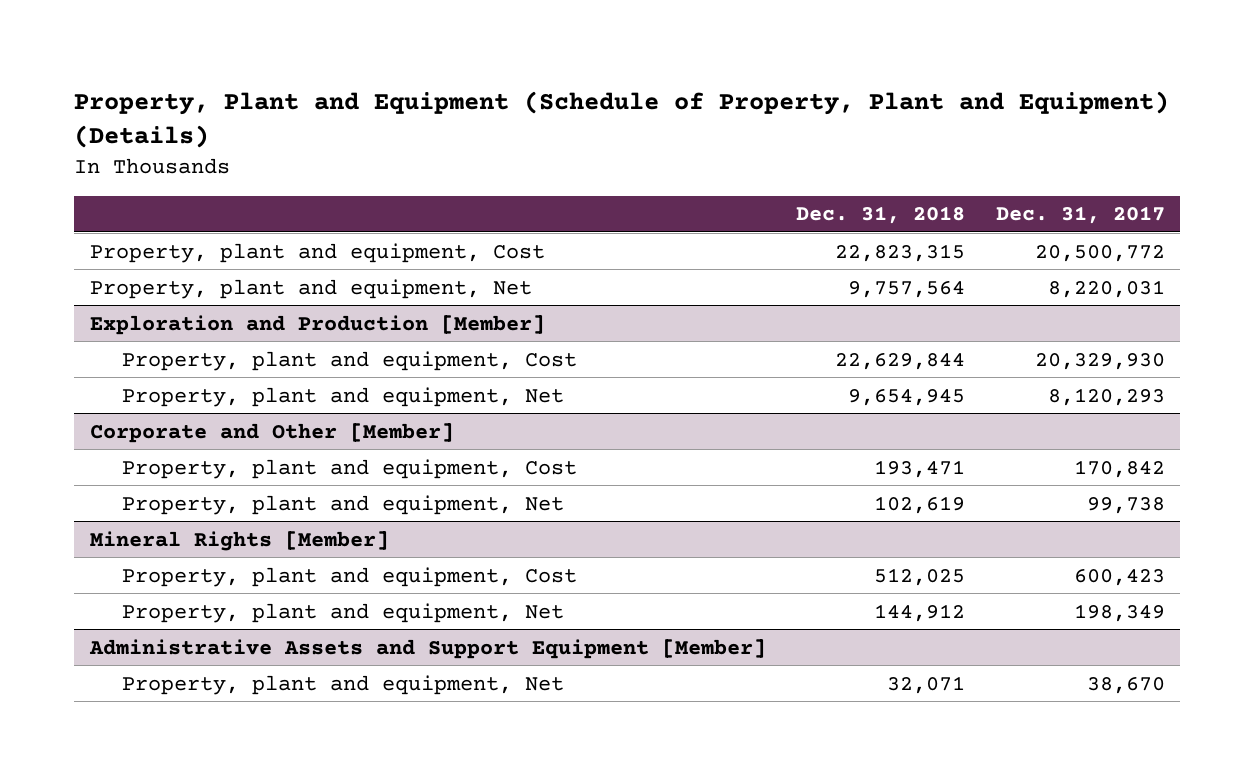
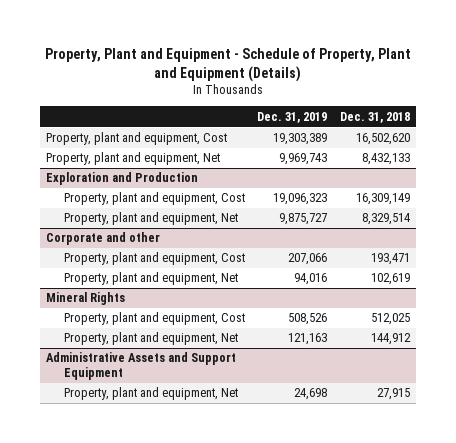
- Property, Plant and Equipment (Schedule of Property, Plant and Equipment) (Details)
+ Property, Plant and Equipment - Schedule of Property, Plant and Equipment (Details)
- | Dec. 31, 2018 | Dec. 31, 2017
+ | Dec. 31, 2019 | Dec. 31, 2018
- Property, plant and equipment, Cost | 22,823,315 | 20,500,772
- Property, plant and equipment, Net | 9,757,564 | 8,220,031
- Exploration and Production [Member]
- Property, plant and equipment, Cost | 22,629,844 | 20,329,930
- Property, plant and equipment, Net | 9,654,945 | 8,120,293
- Corporate and Other [Member]
+ Property, plant and equipment, Cost | 19,303,389 | 16,502,620
+ Property, plant and equipment, Net | 9,969,743 | 8,432,133
+ Exploration and Production
+ Property, plant and equipment, Cost | 19,096,323 | 16,309,149
+ Property, plant and equipment, Net | 9,875,727 | 8,329,514
+ Corporate and other
- Mineral Rights [Member]
+ Mineral Rights
- Administrative Assets and Support Equipment [Member]
- Property, plant and equipment, Net | 32,071 | 38,670
+ Administrative Assets and Support Equipment
+ Property, plant and equipment, Net | 24,698 | 27,915

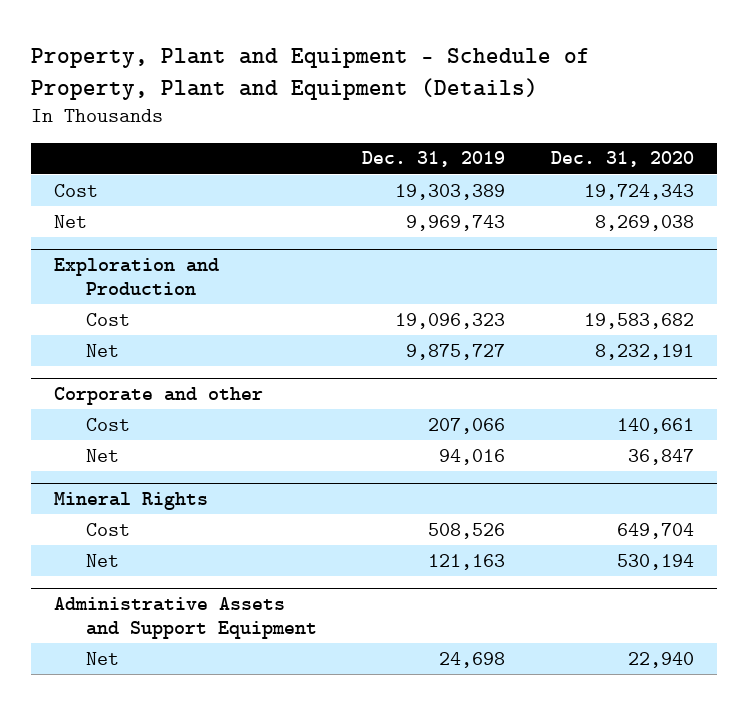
- | Dec. 31, 2019 | Dec. 31, 2018
+ | Dec. 31, 2019 | Dec. 31, 2020
- Property, plant and equipment, Cost | 19,303,389 | 16,502,620
- Property, plant and equipment, Net | 9,969,743 | 8,432,133
+ Cost | 19,303,389 | 19,724,343
+ Net | 9,969,743 | 8,269,038
@ Exploration and Production
- Property, plant and equipment, Cost | 19,096,323 | 16,309,149
- Property, plant and equipment, Net | 9,875,727 | 8,329,514
+ Cost | 19,096,323 | 19,583,682
+ Net | 9,875,727 | 8,232,191
@ Corporate and other
- Property, plant and equipment, Cost | 207,066 | 193,471
- Property, plant and equipment, Net | 94,016 | 102,619
+ Cost | 207,066 | 140,661
+ Net | 94,016 | 36,847
@ Mineral Rights
- Property, plant and equipment, Cost | 508,526 | 512,025
- Property, plant and equipment, Net | 121,163 | 144,912
+ Cost | 508,526 | 649,704
+ Net | 121,163 | 530,194
@ Administrative Assets and Support Equipment
- Property, plant and equipment, Net | 24,698 | 27,915
+ Net | 24,698 | 22,940

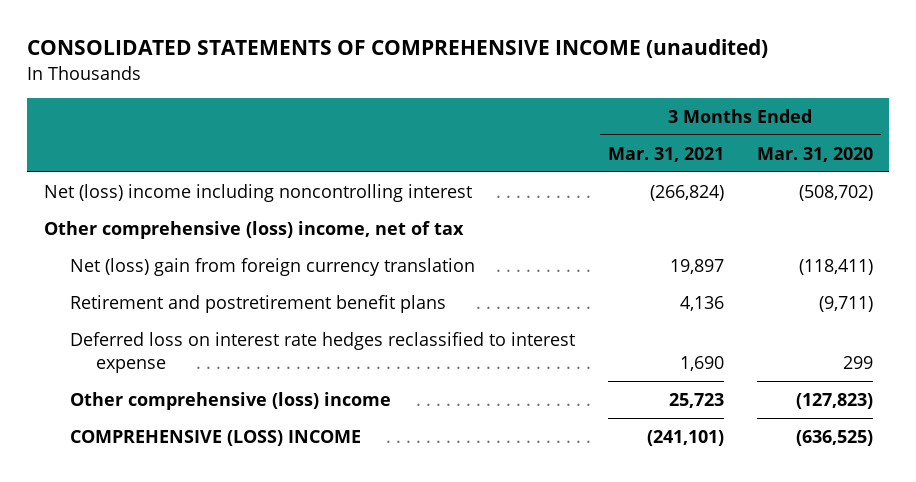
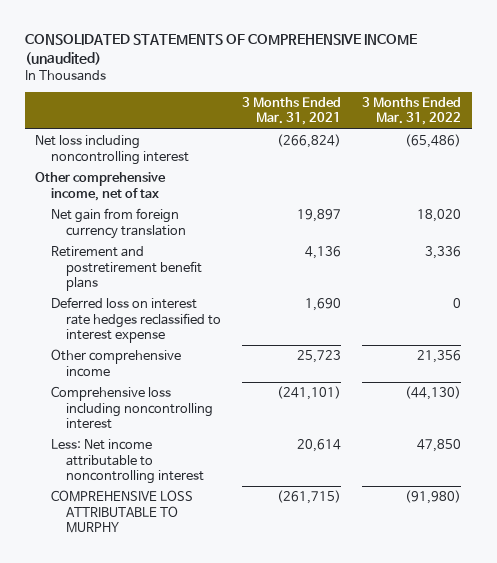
- | 3 Months Ended Mar. 31, 2021 | 3 Months Ended Mar. 31, 2020
+ | 3 Months Ended Mar. 31, 2021 | 3 Months Ended Mar. 31, 2022
- Net (loss) income including noncontrolling interest | (266,824) | (508,702)
- Other comprehensive (loss) income, net of tax
- Net (loss) gain from foreign currency translation | 19,897 | (118,411)
+ Net loss including noncontrolling interest | (266,824) | (65,486)
+ Other comprehensive income, net of tax
+ Net gain from foreign currency translation | 19,897 | 18,020
- Other comprehensive (loss) income | 25,723 | (127,823)
- COMPREHENSIVE (LOSS) INCOME | (241,101) | (636,525)
+ Other comprehensive income | 25,723 | 21,356
+ Comprehensive loss including noncontrolling interest | (241,101) | (44,130)
+ Less: Net income attributable to noncontrolling interest | 20,614 | 47,850
+ COMPREHENSIVE LOSS ATTRIBUTABLE TO MURPHY | (261,715) | (91,980)

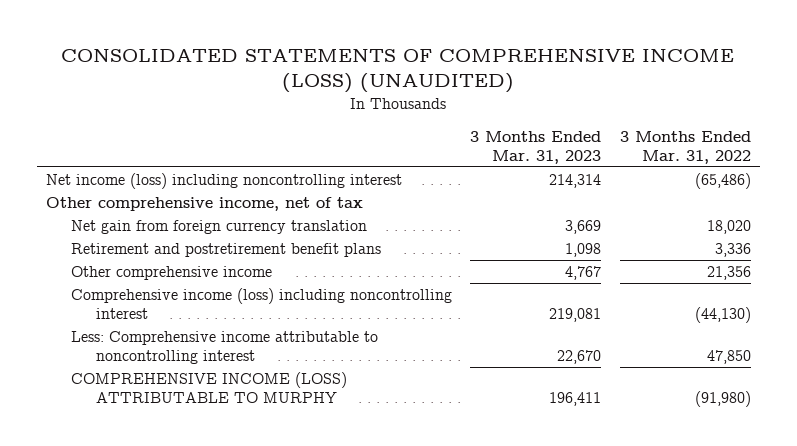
- CONSOLIDATED STATEMENTS OF COMPREHENSIVE INCOME (unaudited)
+ CONSOLIDATED STATEMENTS OF COMPREHENSIVE INCOME (LOSS) (UNAUDITED)
- | 3 Months Ended Mar. 31, 2021 | 3 Months Ended Mar. 31, 2022
+ | 3 Months Ended Mar. 31, 2023 | 3 Months Ended Mar. 31, 2022
- Net loss including noncontrolling interest | (266,824) | (65,486)
+ Net income (loss) including noncontrolling interest | 214,314 | (65,486)
- Deferred loss on interest rate hedges reclassified to interest expense | 1,690 | 0
- Comprehensive loss including noncontrolling interest | (241,101) | (44,130)
- Less: Net income attributable to noncontrolling interest | 20,614 | 47,850
- COMPREHENSIVE LOSS ATTRIBUTABLE TO MURPHY | (261,715) | (91,980)
+ Comprehensive income (loss) including noncontrolling interest | 219,081 | (44,130)
+ Less: Comprehensive income attributable to noncontrolling interest | 22,670 | 47,850
+ COMPREHENSIVE INCOME (LOSS) ATTRIBUTABLE TO MURPHY | 196,411 | (91,980)

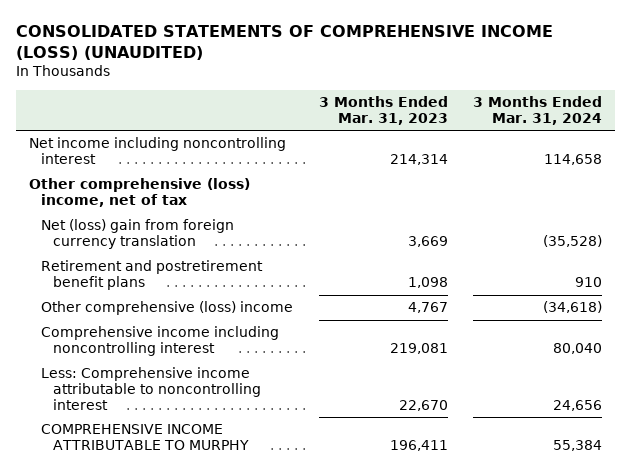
- | 3 Months Ended Mar. 31, 2023 | 3 Months Ended Mar. 31, 2022
+ | 3 Months Ended Mar. 31, 2023 | 3 Months Ended Mar. 31, 2024
- Net income (loss) including noncontrolling interest | 214,314 | (65,486)
- Other comprehensive income, net of tax
- Net gain from foreign currency translation | 3,669 | 18,020
+ Net income including noncontrolling interest | 214,314 | 114,658
+ Other comprehensive (loss) income, net of tax
+ Net (loss) gain from foreign currency translation | 3,669 | (35,528)
- Other comprehensive income | 4,767 | 21,356
- Comprehensive income (loss) including noncontrolling interest | 219,081 | (44,130)
+ Other comprehensive (loss) income | 4,767 | (34,618)
+ Comprehensive income including noncontrolling interest | 219,081 | 80,040
- COMPREHENSIVE INCOME (LOSS) ATTRIBUTABLE TO MURPHY | 196,411 | (91,980)
+ COMPREHENSIVE INCOME ATTRIBUTABLE TO MURPHY | 196,411 | 55,384

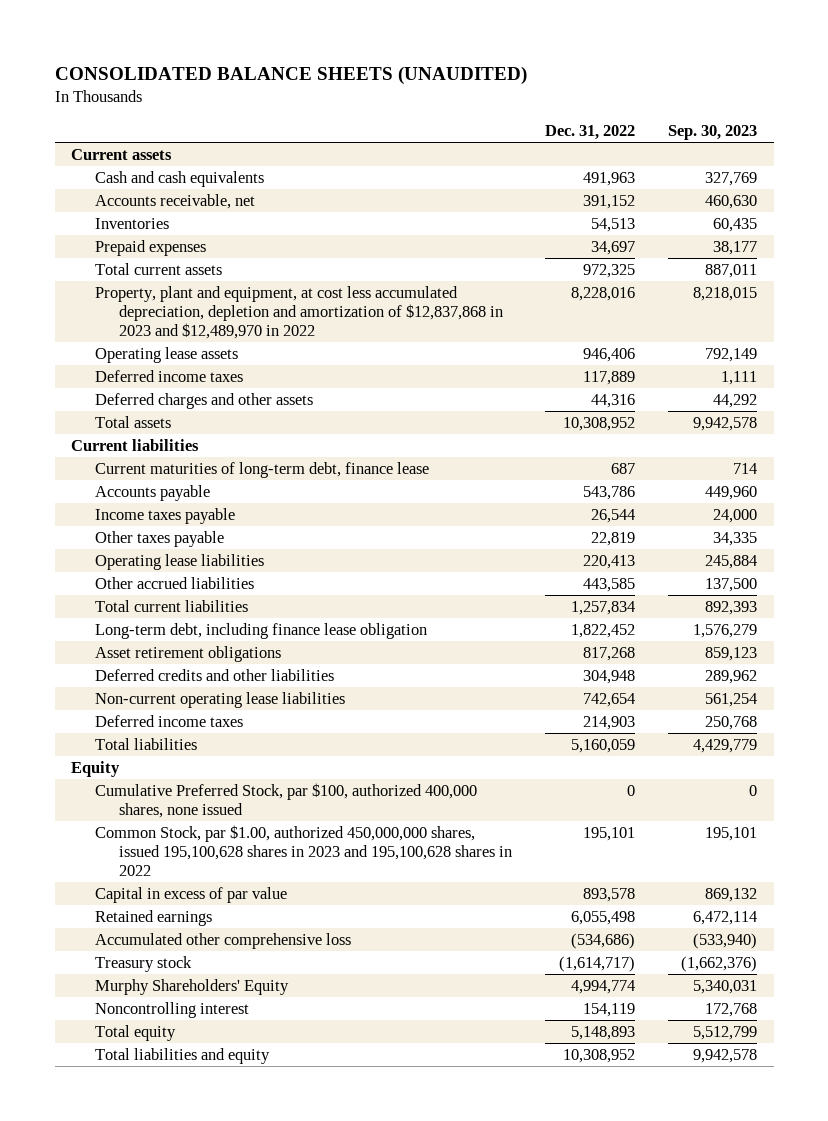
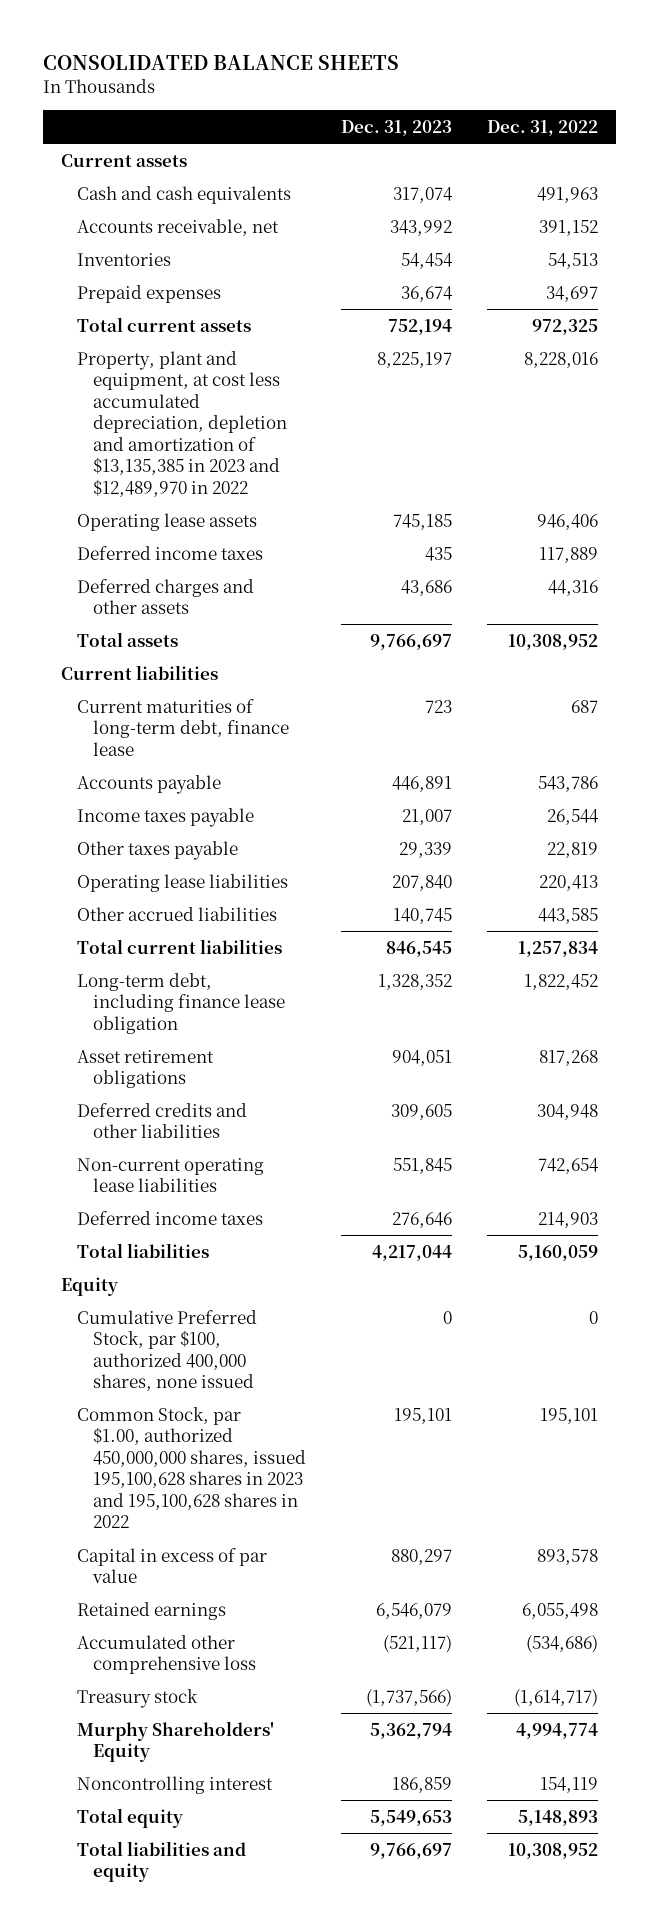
- CONSOLIDATED BALANCE SHEETS (UNAUDITED)
+ CONSOLIDATED BALANCE SHEETS
- | Dec. 31, 2022 | Sep. 30, 2023
+ | Dec. 31, 2023 | Dec. 31, 2022
- Property, plant and equipment, at cost less accumulated depreciation, depletion and amortization of $12,837,868 in 2023 and $12,489,970 in 2022 | 8,228,016 | 8,218,015
+ Property, plant and equipment, at cost less accumulated depreciation, depletion and amortization of $13,135,385 in 2023 and $12,489,970 in 2022 | 8,225,197 | 8,228,016

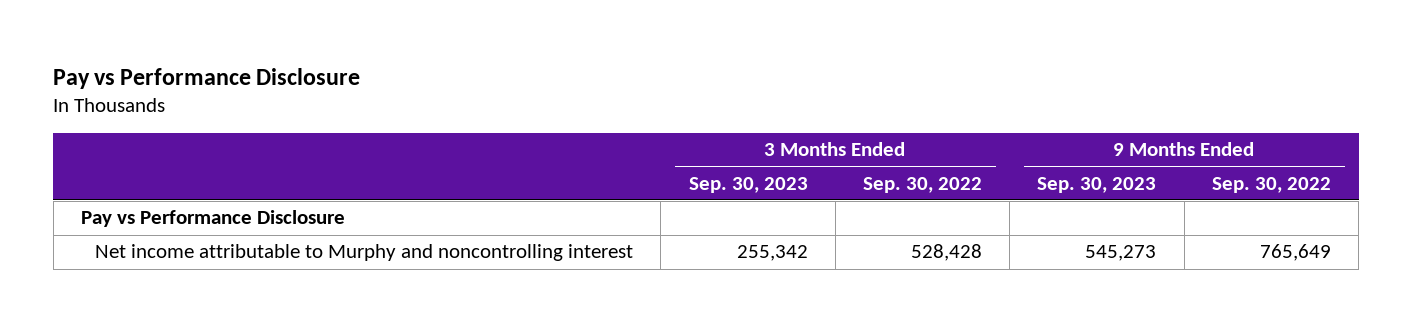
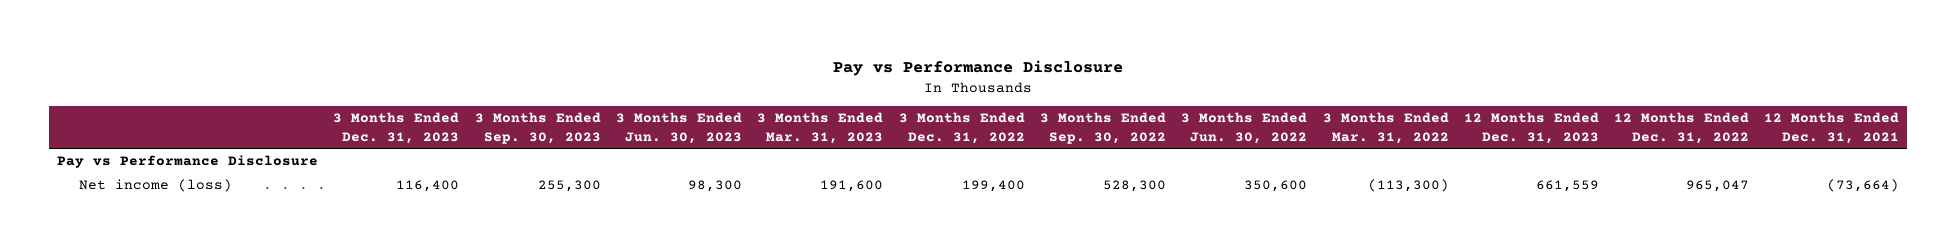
- | 3 Months Ended Sep. 30, 2023 | 3 Months Ended Sep. 30, 2022 | 9 Months Ended Sep. 30, 2023 | 9 Months Ended Sep. 30, 2022
+ | 3 Months Ended Dec. 31, 2023 | 3 Months Ended Sep. 30, 2023 | 3 Months Ended Jun. 30, 2023 | 3 Months Ended Mar. 31, 2023 | 3 Months Ended Dec. 31, 2022 | 3 Months Ended Sep. 30, 2022 | 3 Months Ended Jun. 30, 2022 | 3 Months Ended Mar. 31, 2022 | 12 Months Ended Dec. 31, 2023 | 12 Months Ended Dec. 31, 2022 | 12 Months Ended Dec. 31, 2021
- Net income attributable to Murphy and noncontrolling interest | 255,342 | 528,428 | 545,273 | 765,649
+ Net income (loss) | 116,400 | 255,300 | 98,300 | 191,600 | 199,400 | 528,300 | 350,600 | (113,300) | 661,559 | 965,047 | (73,664)

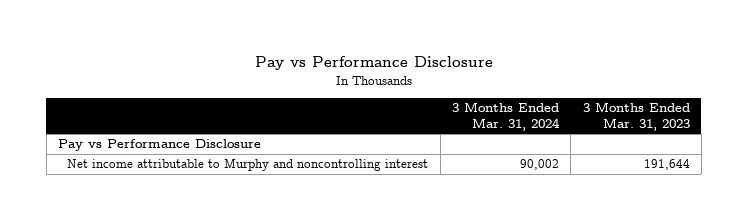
- | 3 Months Ended Dec. 31, 2023 | 3 Months Ended Sep. 30, 2023 | 3 Months Ended Jun. 30, 2023 | 3 Months Ended Mar. 31, 2023 | 3 Months Ended Dec. 31, 2022 | 3 Months Ended Sep. 30, 2022 | 3 Months Ended Jun. 30, 2022 | 3 Months Ended Mar. 31, 2022 | 12 Months Ended Dec. 31, 2023 | 12 Months Ended Dec. 31, 2022 | 12 Months Ended Dec. 31, 2021
+ | 3 Months Ended Mar. 31, 2024 | 3 Months Ended Mar. 31, 2023
- Net income (loss) | 116,400 | 255,300 | 98,300 | 191,600 | 199,400 | 528,300 | 350,600 | (113,300) | 661,559 | 965,047 | (73,664)
+ Net income attributable to Murphy and noncontrolling interest | 90,002 | 191,644

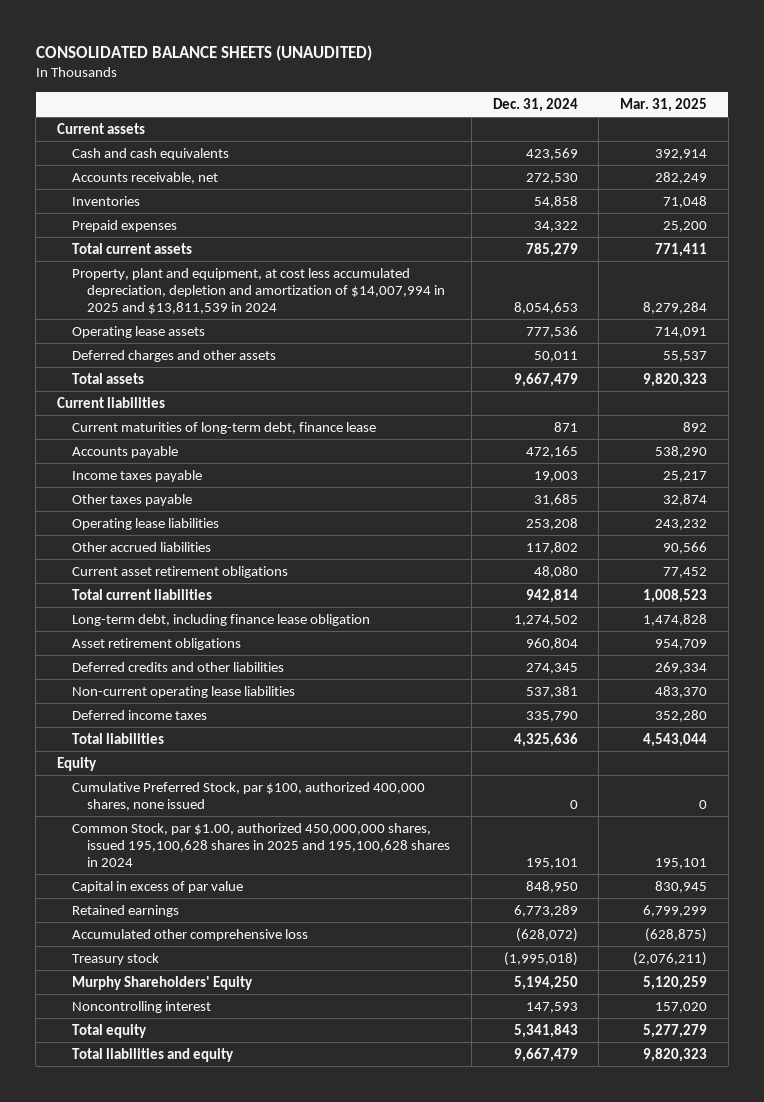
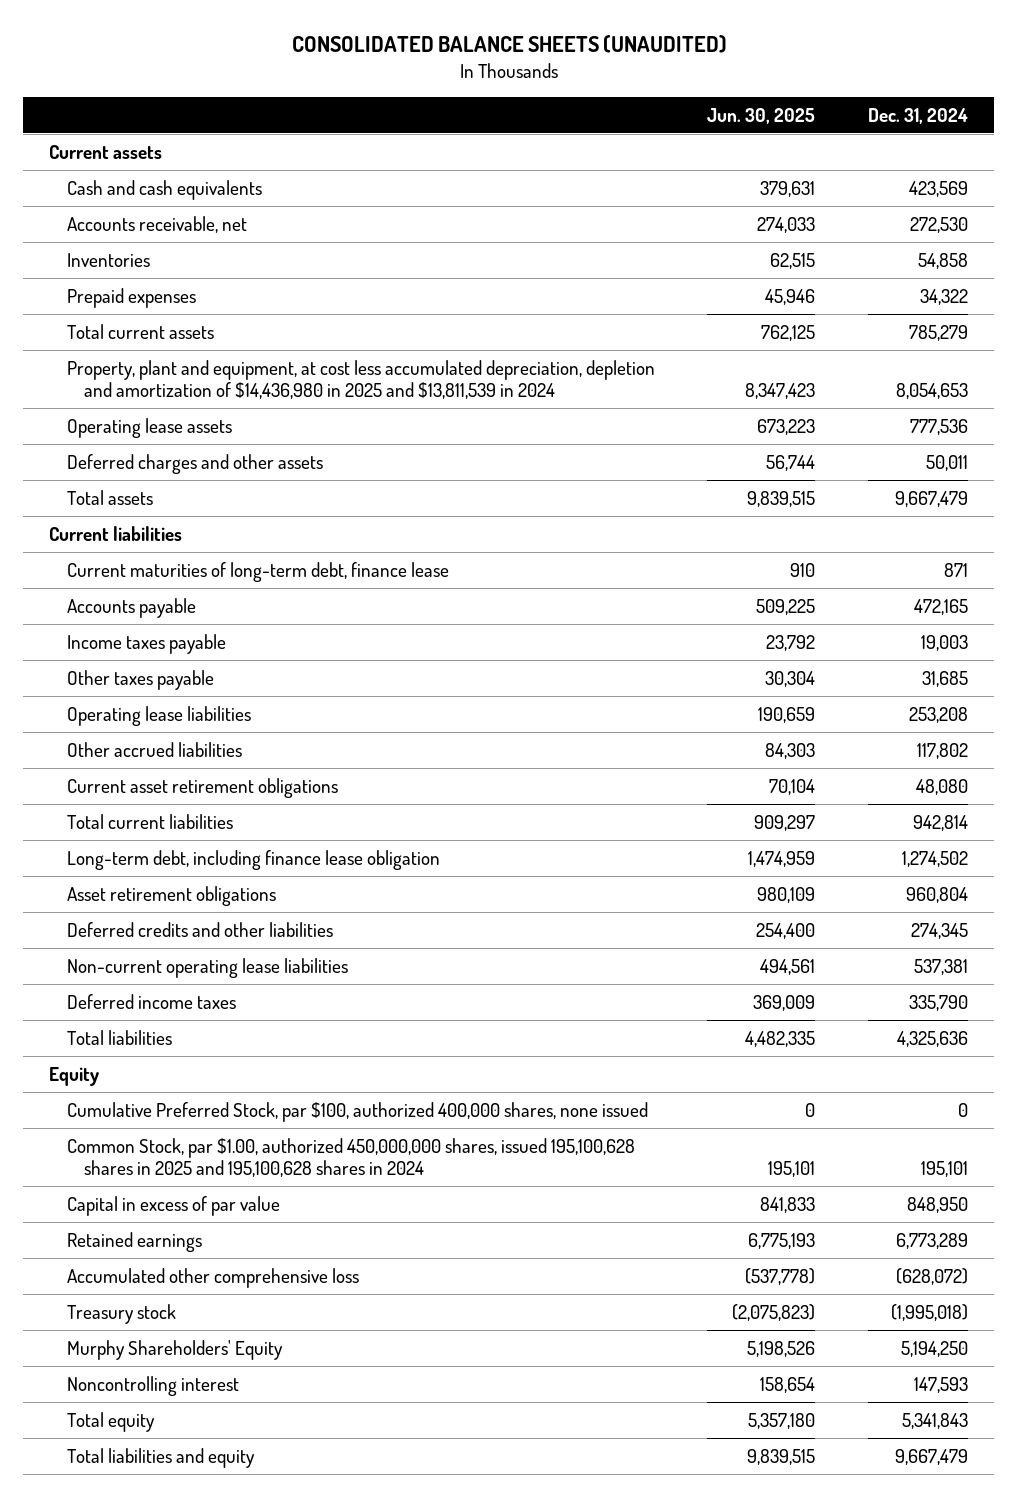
- | Dec. 31, 2024 | Mar. 31, 2025
+ | Jun. 30, 2025 | Dec. 31, 2024
- Property, plant and equipment, at cost less accumulated depreciation, depletion and amortization of $14,007,994 in 2025 and $13,811,539 in 2024 | 8,054,653 | 8,279,284
+ Property, plant and equipment, at cost less accumulated depreciation, depletion and amortization of $14,436,980 in 2025 and $13,811,539 in 2024 | 8,347,423 | 8,054,653

